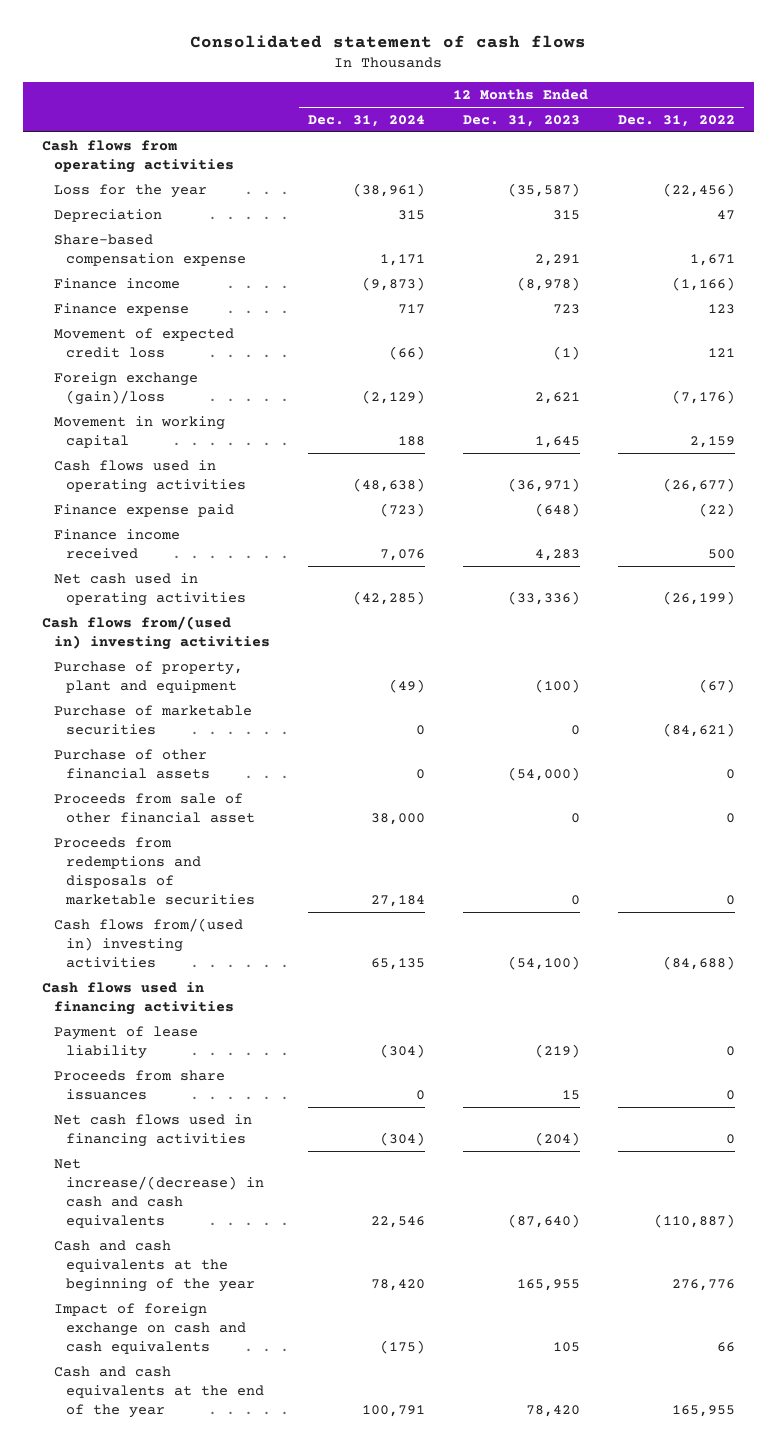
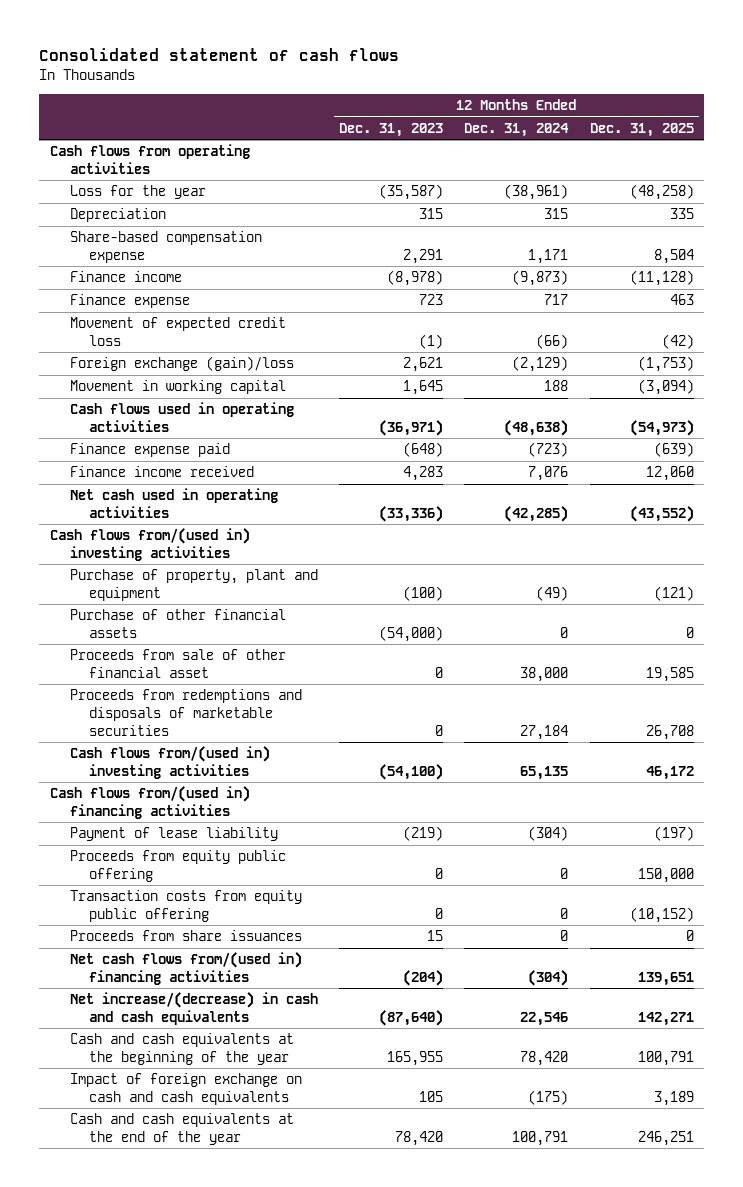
- | 12 Months Ended Dec. 31, 2024 | 12 Months Ended Dec. 31, 2023 | 12 Months Ended Dec. 31, 2022
+ | 12 Months Ended Dec. 31, 2023 | 12 Months Ended Dec. 31, 2024 | 12 Months Ended Dec. 31, 2025
- Purchase of marketable securities | 0 | 0 | (84,621)
- Cash flows used in financing activities
+ Cash flows from/(used in) financing activities
+ Proceeds from equity public offering | 0 | 0 | 150,000
+ Transaction costs from equity public offering | 0 | 0 | (10,152)
- Net cash flows used in financing activities | (304) | (204) | 0
+ Net cash flows from/(used in) financing activities | (204) | (304) | 139,651

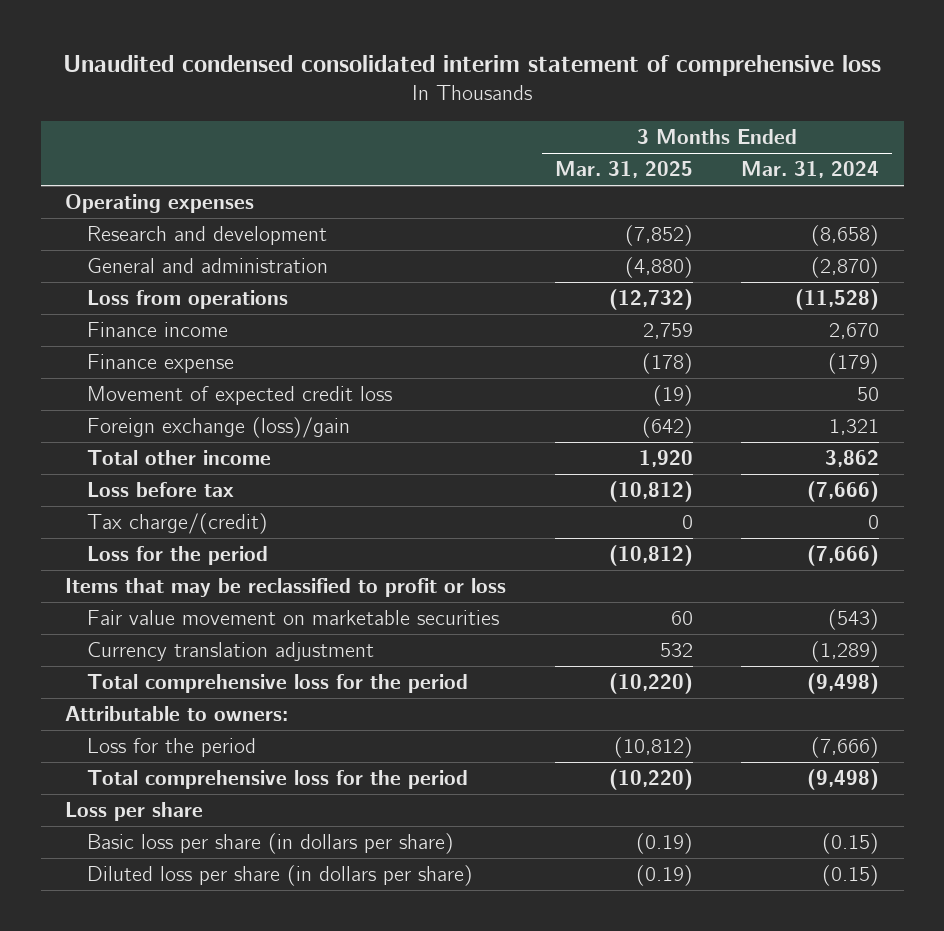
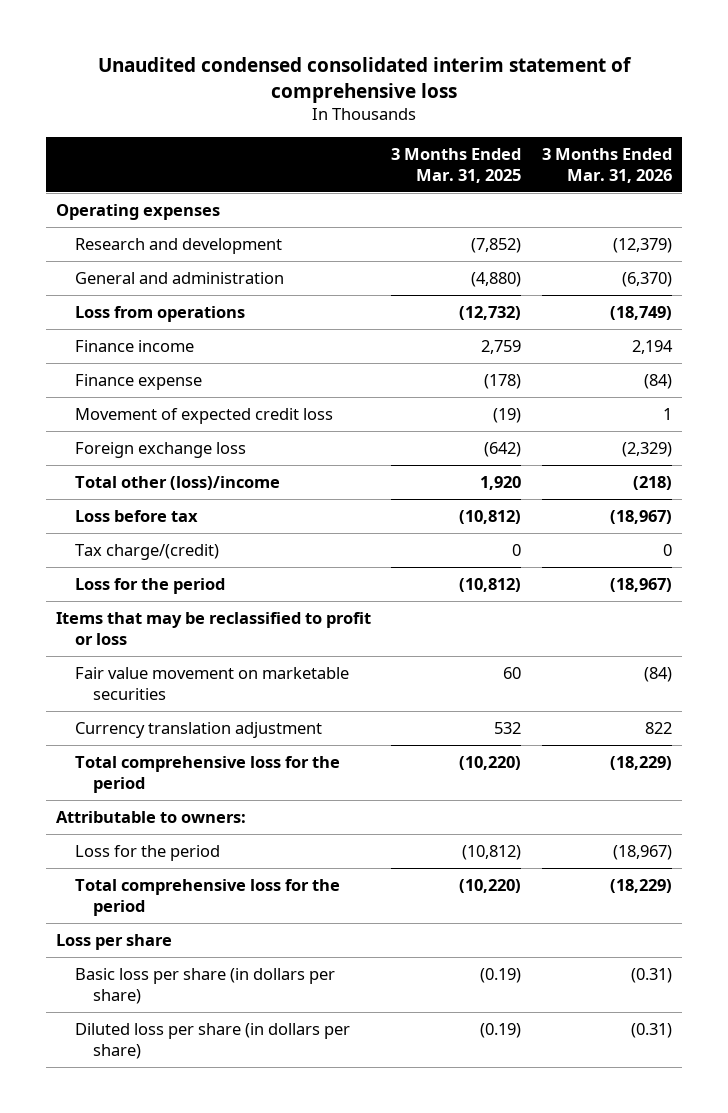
- | 3 Months Ended Mar. 31, 2025 | 3 Months Ended Mar. 31, 2024
+ | 3 Months Ended Mar. 31, 2025 | 3 Months Ended Mar. 31, 2026
- Foreign exchange (loss)/gain | (642) | 1,321
- Total other income | 1,920 | 3,862
+ Foreign exchange loss | (642) | (2,329)
+ Total other (loss)/income | 1,920 | (218)

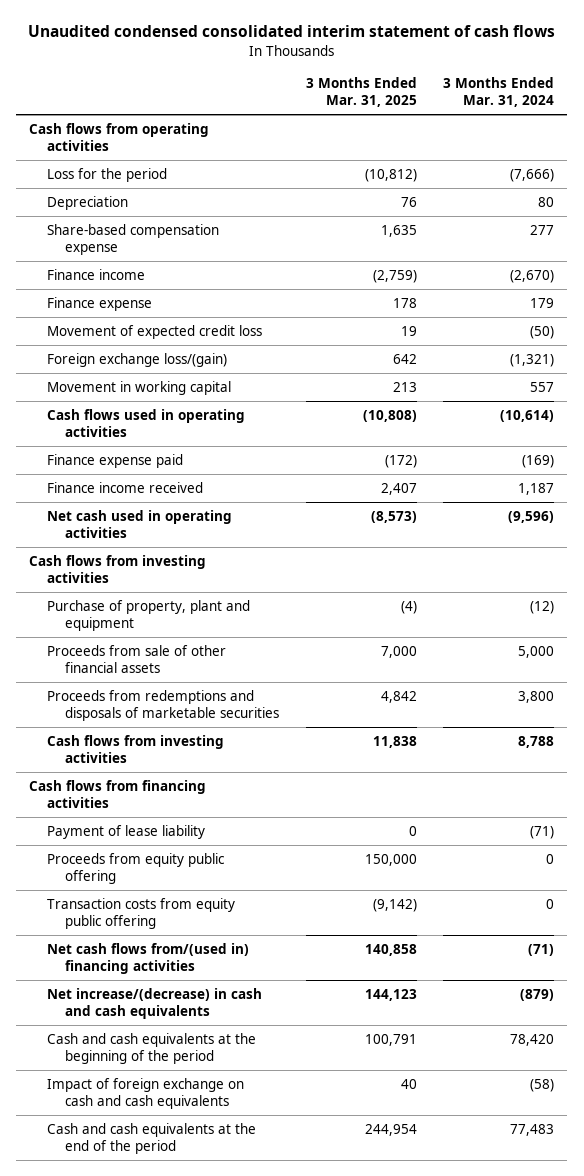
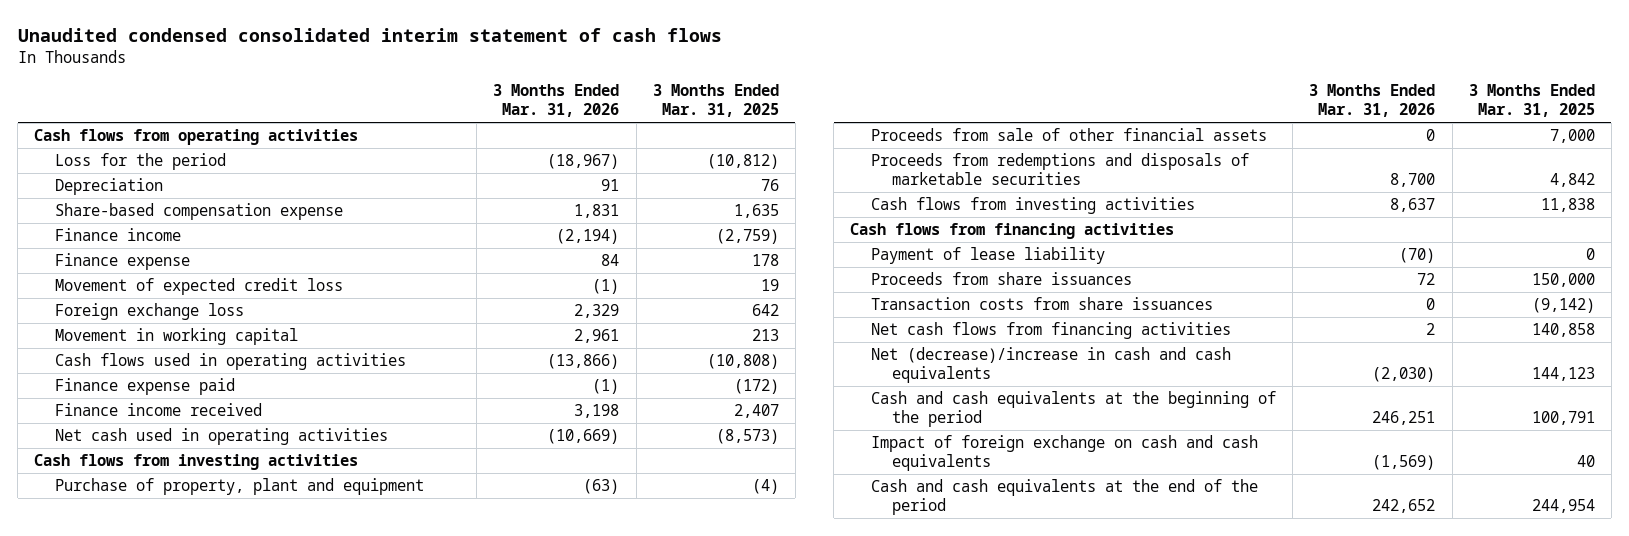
- | 3 Months Ended Mar. 31, 2025 | 3 Months Ended Mar. 31, 2024
+ | 3 Months Ended Mar. 31, 2026 | 3 Months Ended Mar. 31, 2025
- Foreign exchange loss/(gain) | 642 | (1,321)
+ Foreign exchange loss | 2,329 | 642
- Proceeds from equity public offering | 150,000 | 0
- Transaction costs from equity public offering | (9,142) | 0
- Net cash flows from/(used in) financing activities | 140,858 | (71)
- Net increase/(decrease) in cash and cash equivalents | 144,123 | (879)
+ Proceeds from share issuances | 72 | 150,000
+ Transaction costs from share issuances | 0 | (9,142)
+ Net cash flows from financing activities | 2 | 140,858
+ Net (decrease)/increase in cash and cash equivalents | (2,030) | 144,123

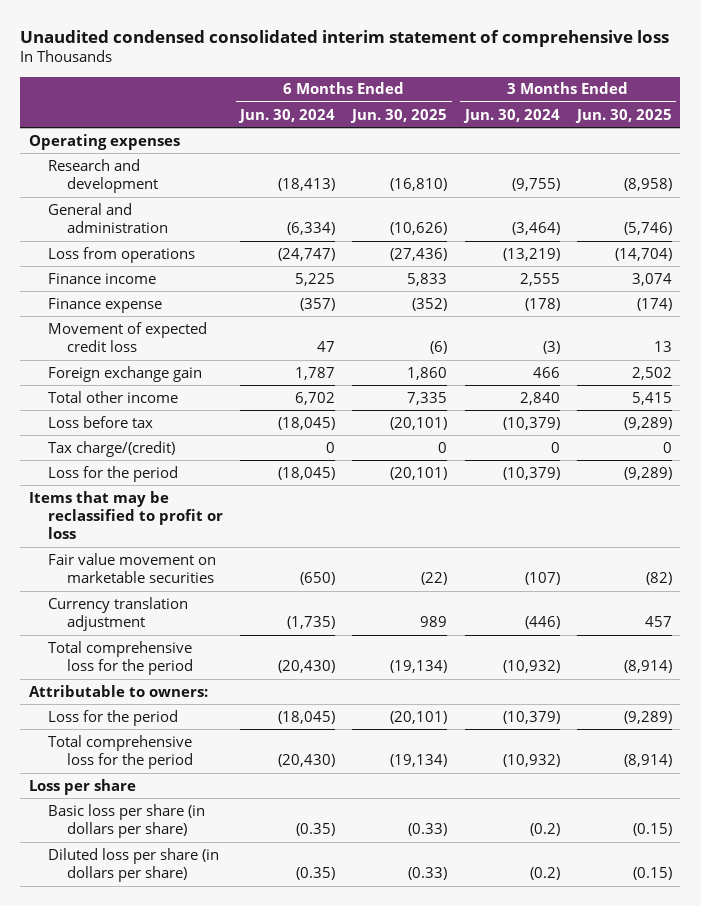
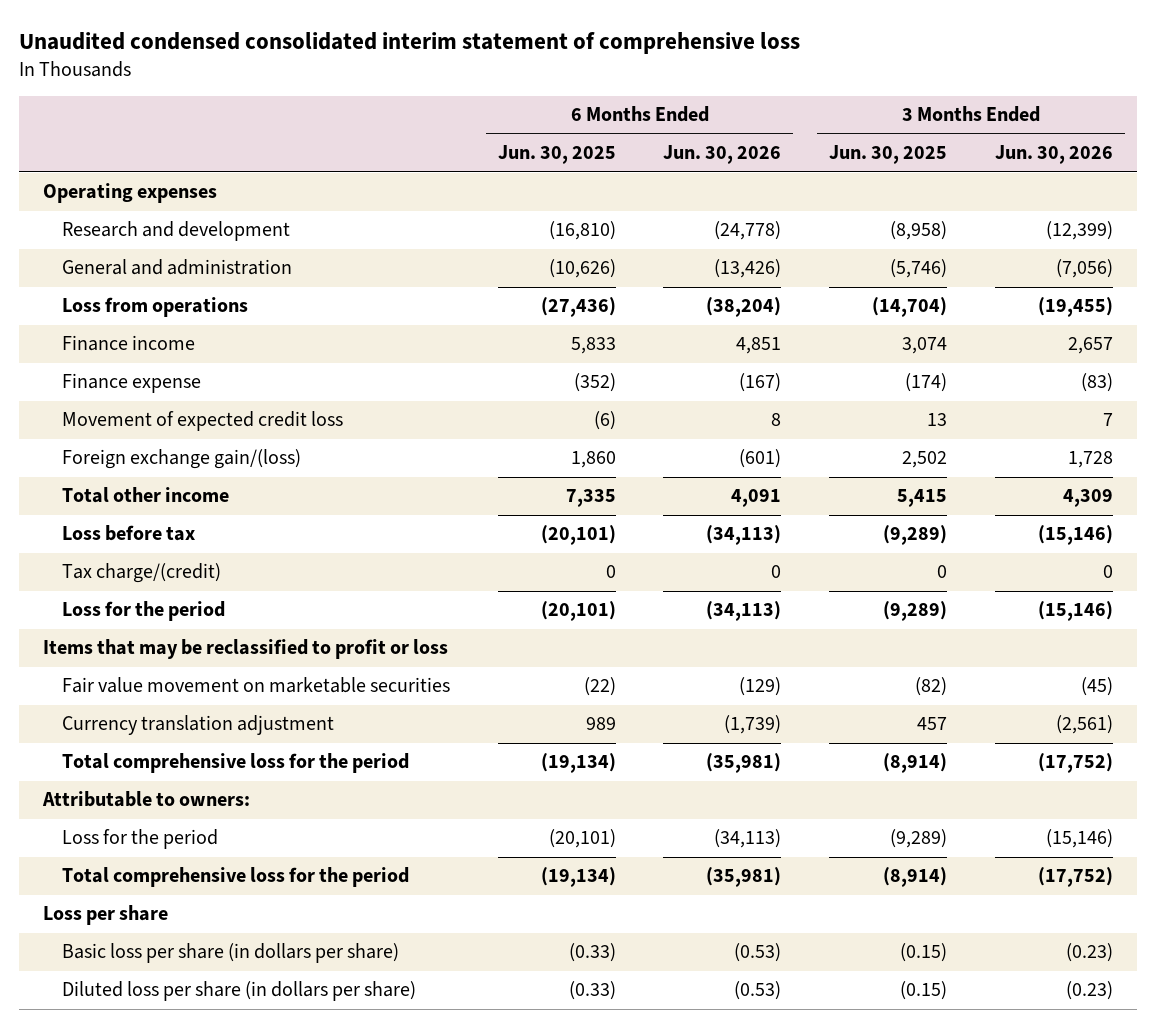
- | 6 Months Ended Jun. 30, 2024 | 6 Months Ended Jun. 30, 2025 | 3 Months Ended Jun. 30, 2024 | 3 Months Ended Jun. 30, 2025
+ | 6 Months Ended Jun. 30, 2025 | 6 Months Ended Jun. 30, 2026 | 3 Months Ended Jun. 30, 2025 | 3 Months Ended Jun. 30, 2026
- Foreign exchange gain | 1,787 | 1,860 | 466 | 2,502
+ Foreign exchange gain/(loss) | 1,860 | (601) | 2,502 | 1,728

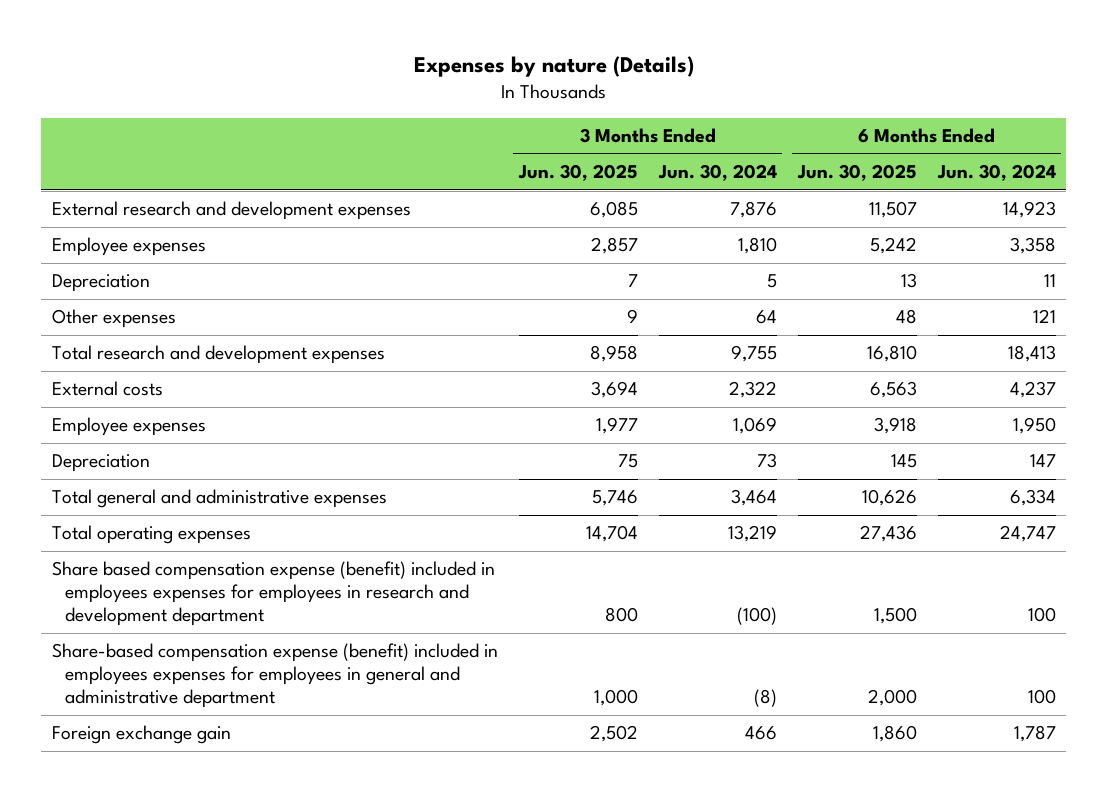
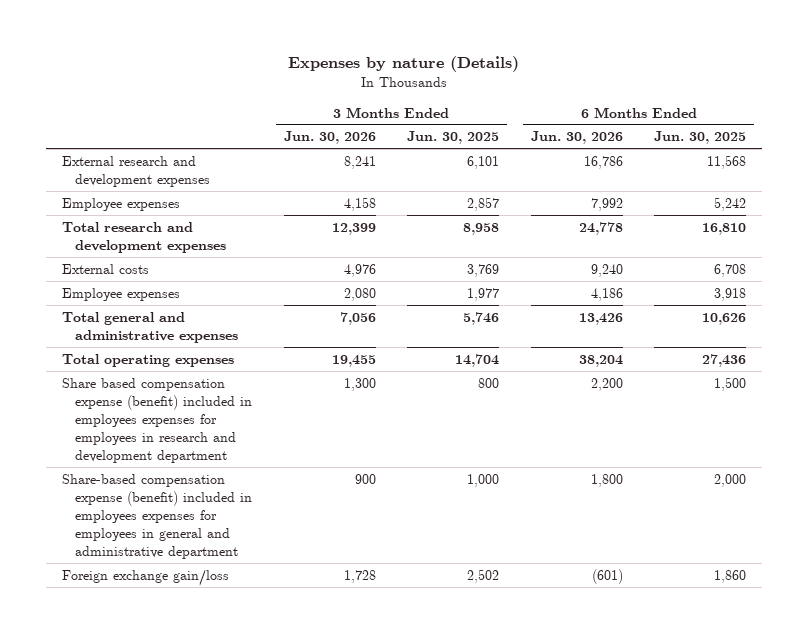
- | 3 Months Ended Jun. 30, 2025 | 3 Months Ended Jun. 30, 2024 | 6 Months Ended Jun. 30, 2025 | 6 Months Ended Jun. 30, 2024
+ | 3 Months Ended Jun. 30, 2026 | 3 Months Ended Jun. 30, 2025 | 6 Months Ended Jun. 30, 2026 | 6 Months Ended Jun. 30, 2025
- External research and development expenses | 6,085 | 7,876 | 11,507 | 14,923
+ External research and development expenses | 8,241 | 6,101 | 16,786 | 11,568
- Depreciation | 7 | 5 | 13 | 11
- Other expenses | 9 | 64 | 48 | 121
- External costs | 3,694 | 2,322 | 6,563 | 4,237
+ External costs | 4,976 | 3,769 | 9,240 | 6,708
- Depreciation | 75 | 73 | 145 | 147
- Foreign exchange gain | 2,502 | 466 | 1,860 | 1,787
+ Foreign exchange gain/loss | 1,728 | 2,502 | (601) | 1,860

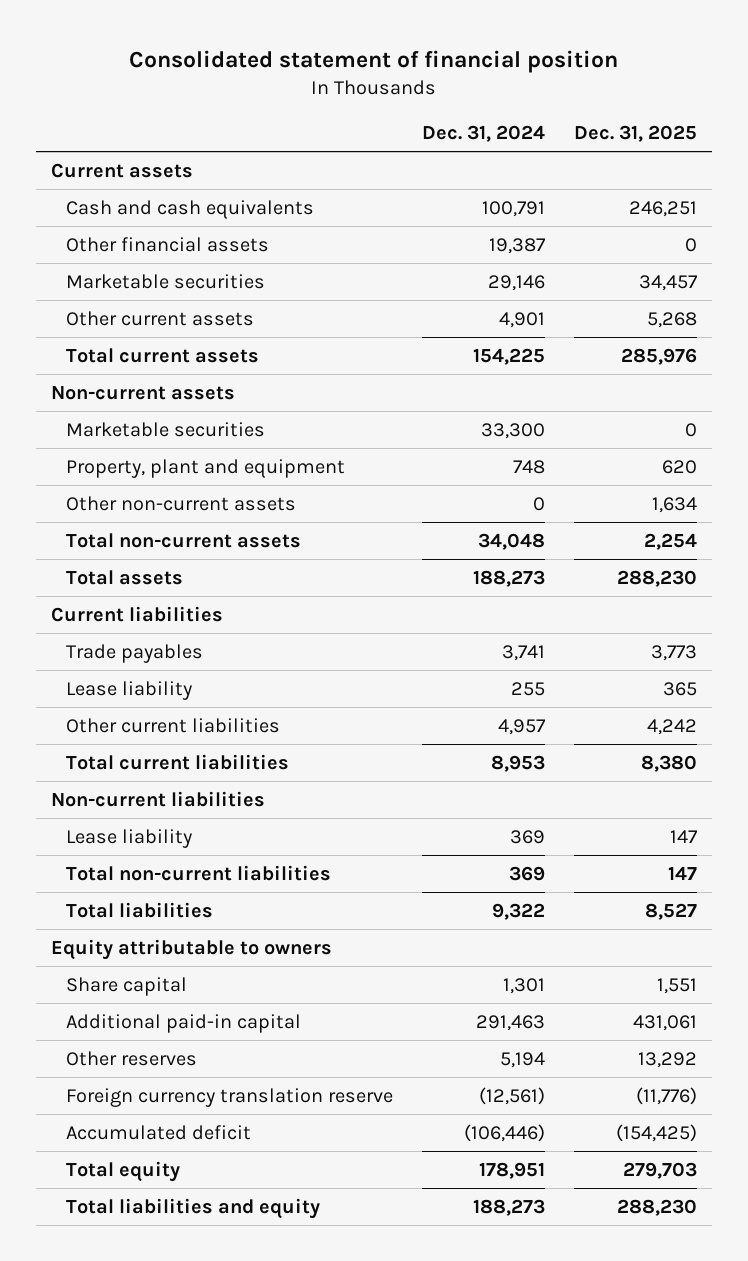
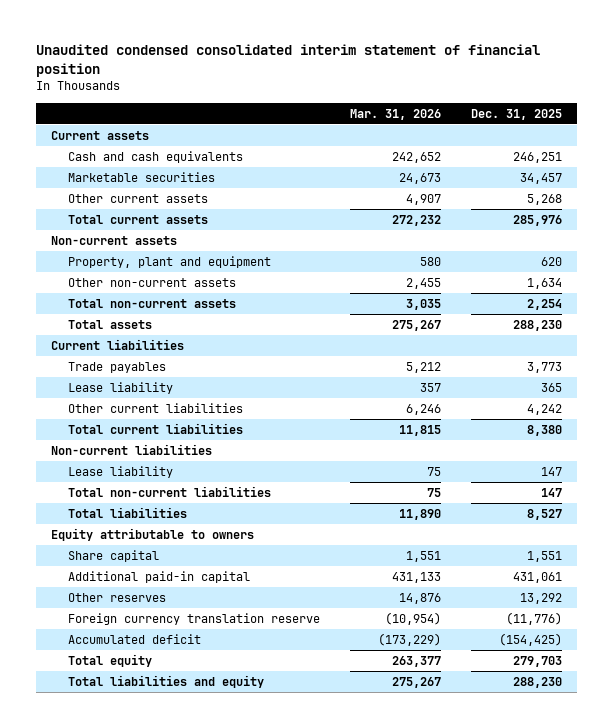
- Consolidated statement of financial position
+ Unaudited condensed consolidated interim statement of financial position
- | Dec. 31, 2024 | Dec. 31, 2025
+ | Mar. 31, 2026 | Dec. 31, 2025
- Other financial assets | 19,387 | 0
- Marketable securities | 33,300 | 0

